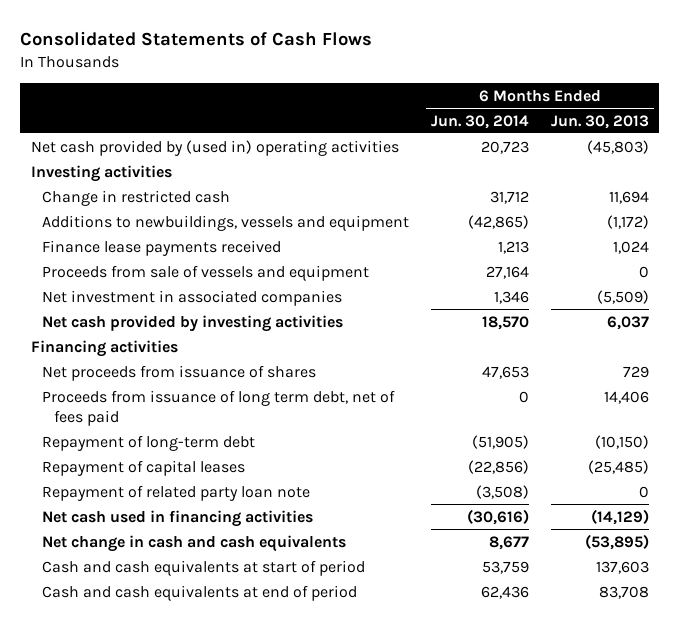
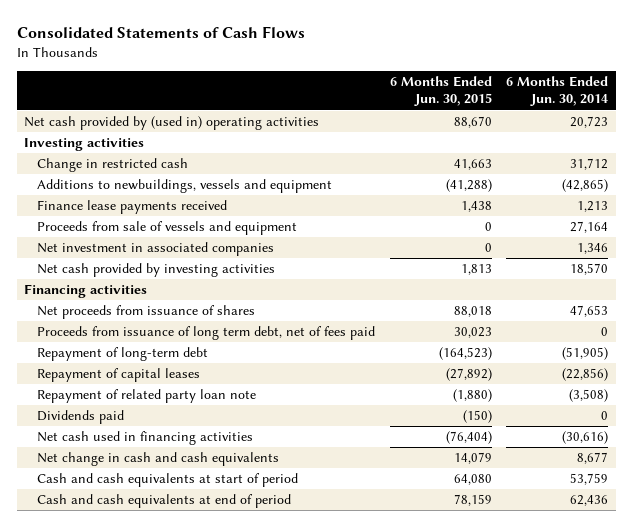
- | 6 Months Ended Jun. 30, 2014 | 6 Months Ended Jun. 30, 2013
+ | 6 Months Ended Jun. 30, 2015 | 6 Months Ended Jun. 30, 2014
+ Dividends paid | (150) | 0

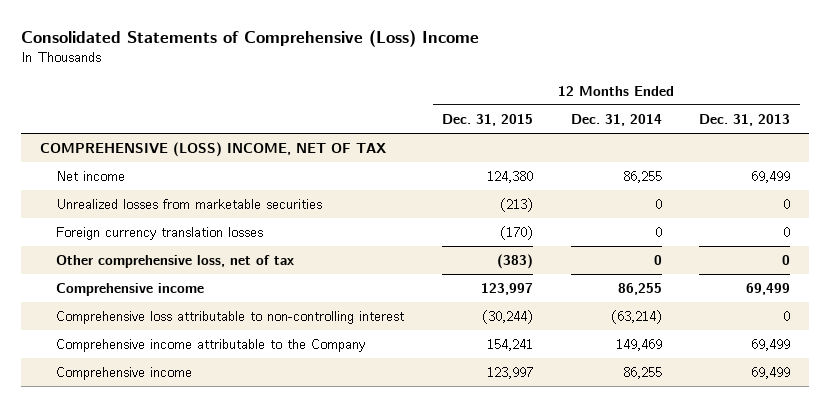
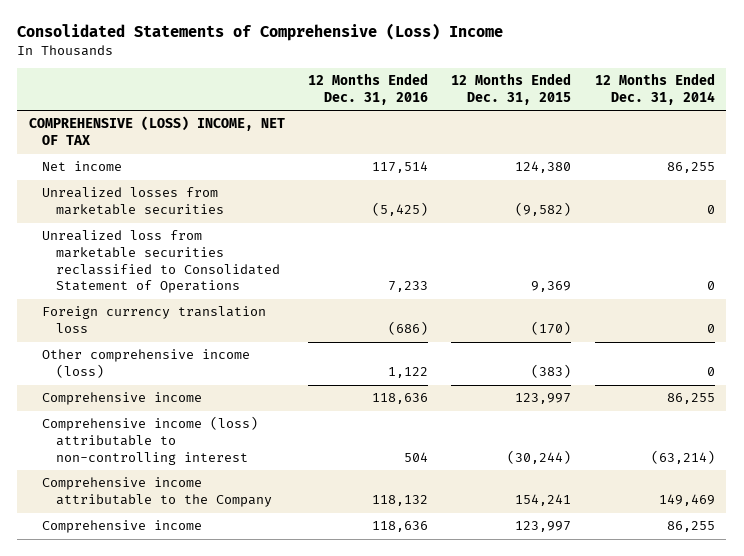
- | 12 Months Ended Dec. 31, 2015 | 12 Months Ended Dec. 31, 2014 | 12 Months Ended Dec. 31, 2013
+ | 12 Months Ended Dec. 31, 2016 | 12 Months Ended Dec. 31, 2015 | 12 Months Ended Dec. 31, 2014
- Unrealized losses from marketable securities | (213) | 0 | 0
- Foreign currency translation losses | (170) | 0 | 0
- Other comprehensive loss, net of tax | (383) | 0 | 0
+ Unrealized losses from marketable securities | (5,425) | (9,582) | 0
+ Unrealized loss from marketable securities reclassified to Consolidated Statement of Operations | 7,233 | 9,369 | 0
+ Foreign currency translation loss | (686) | (170) | 0
+ Other comprehensive income (loss) | 1,122 | (383) | 0
- Comprehensive loss attributable to non-controlling interest | (30,244) | (63,214) | 0
+ Comprehensive income (loss) attributable to non-controlling interest | 504 | (30,244) | (63,214)

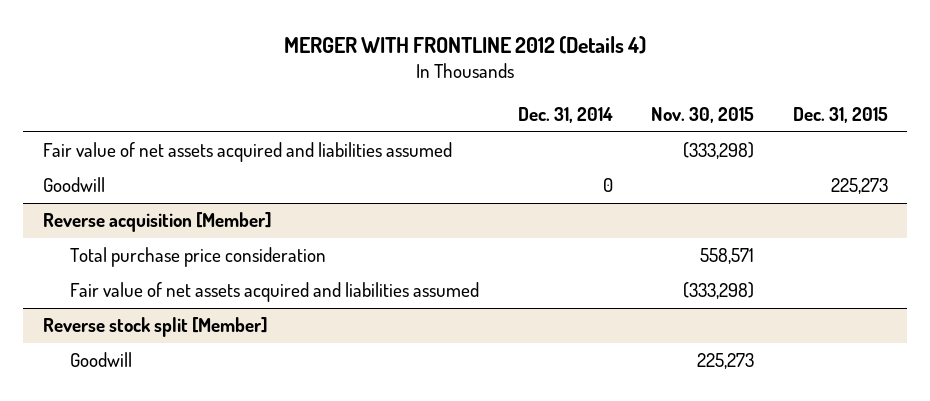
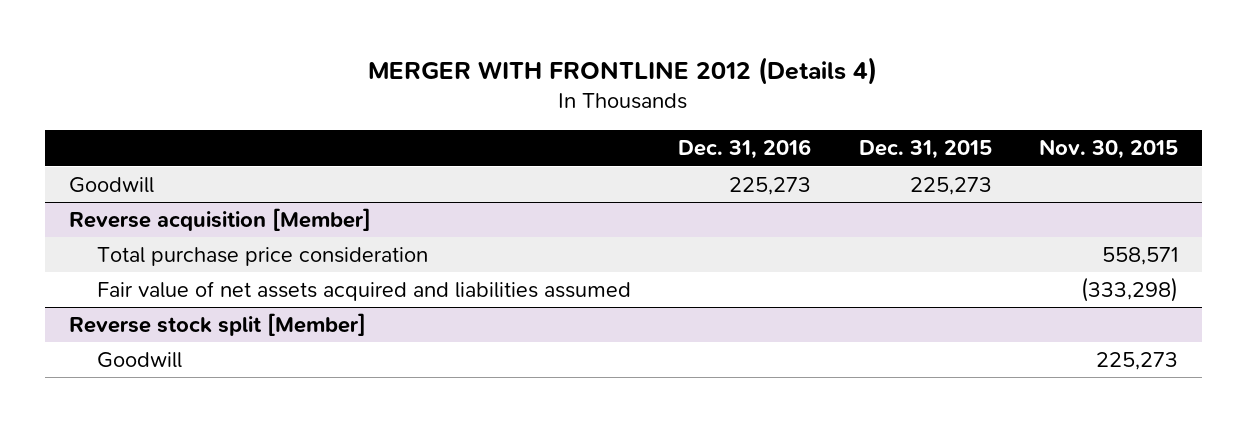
- | Dec. 31, 2014 | Nov. 30, 2015 | Dec. 31, 2015
+ | Dec. 31, 2016 | Dec. 31, 2015 | Nov. 30, 2015
- Fair value of net assets acquired and liabilities assumed | | (333,298) |

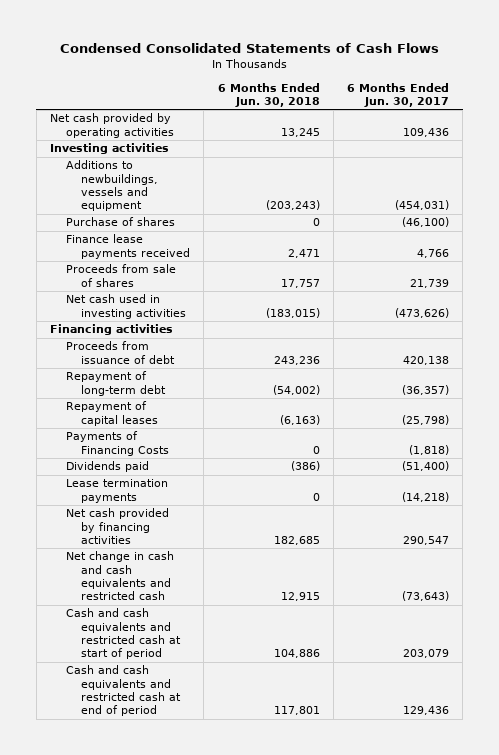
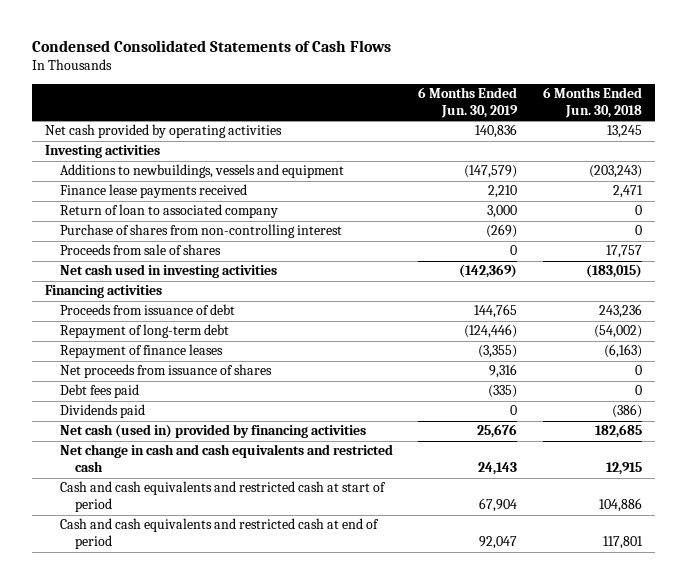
- | 6 Months Ended Jun. 30, 2018 | 6 Months Ended Jun. 30, 2017
+ | 6 Months Ended Jun. 30, 2019 | 6 Months Ended Jun. 30, 2018
- Purchase of shares | 0 | (46,100)
+ Return of loan to associated company | 3,000 | 0
+ Purchase of shares from non-controlling interest | (269) | 0
- Repayment of capital leases | (6,163) | (25,798)
- Payments of Financing Costs | 0 | (1,818)
+ Repayment of finance leases | (3,355) | (6,163)
+ Net proceeds from issuance of shares | 9,316 | 0
+ Debt fees paid | (335) | 0
- Lease termination payments | 0 | (14,218)
- Net cash provided by financing activities | 182,685 | 290,547
+ Net cash (used in) provided by financing activities | 25,676 | 182,685

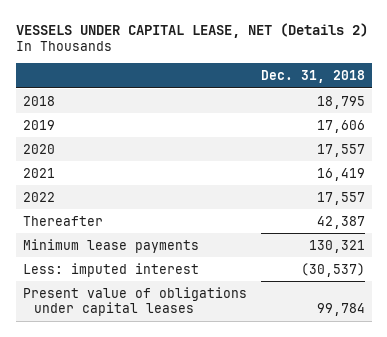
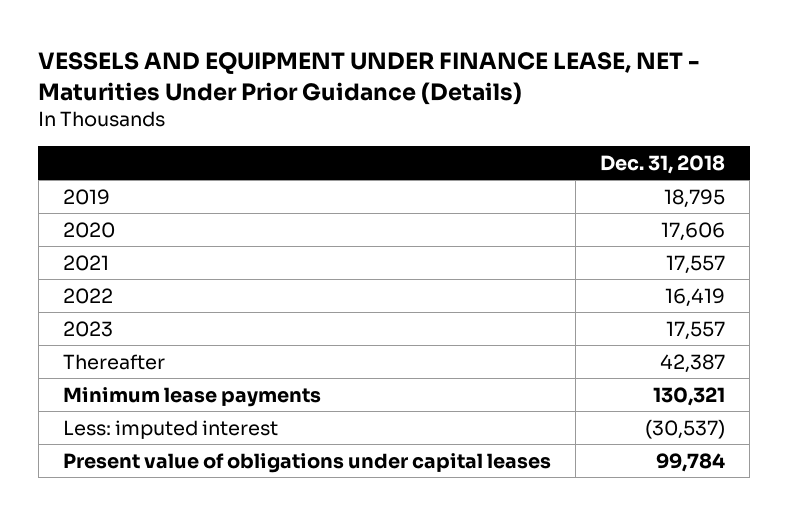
- VESSELS UNDER CAPITAL LEASE, NET (Details 2)
+ VESSELS AND EQUIPMENT UNDER FINANCE LEASE, NET - Maturities Under Prior Guidance (Details)
- 2018 | 18,795
- 2019 | 17,606
- 2020 | 17,557
- 2021 | 16,419
- 2022 | 17,557
+ 2019 | 18,795
+ 2020 | 17,606
+ 2021 | 17,557
+ 2022 | 16,419
+ 2023 | 17,557

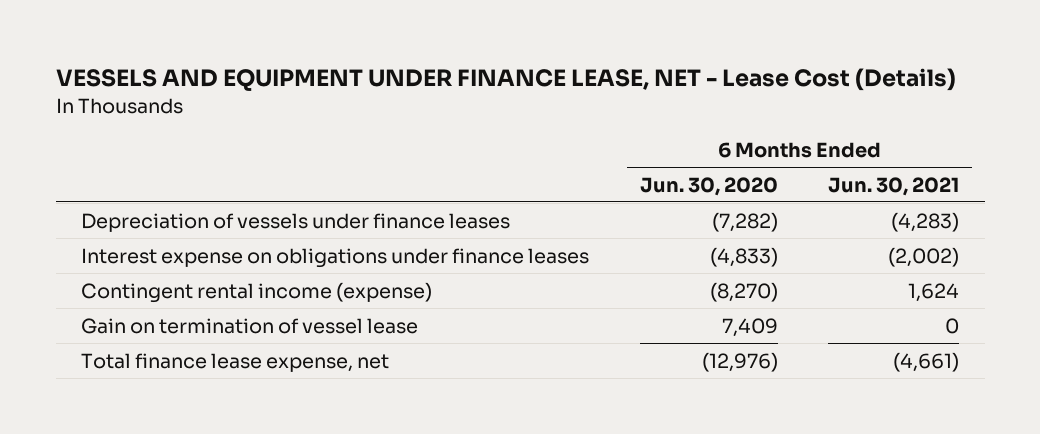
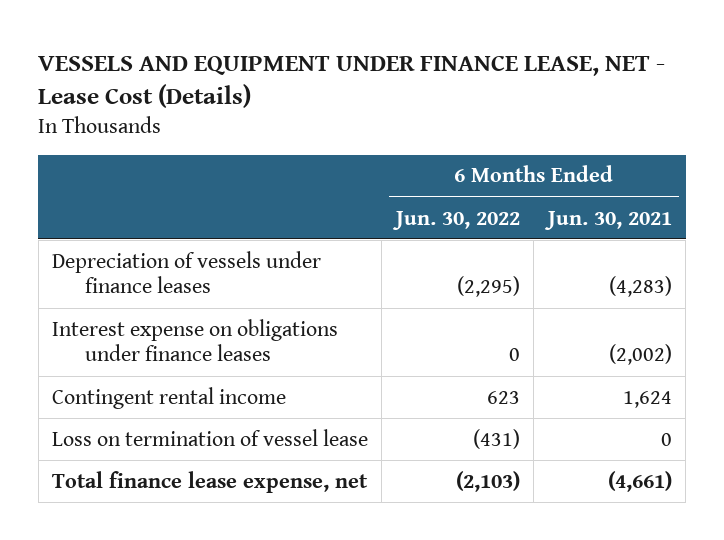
- | 6 Months Ended Jun. 30, 2020 | 6 Months Ended Jun. 30, 2021
+ | 6 Months Ended Jun. 30, 2022 | 6 Months Ended Jun. 30, 2021
- Contingent rental income (expense) | (8,270) | 1,624
- Gain on termination of vessel lease | 7,409 | 0
+ Contingent rental income | 623 | 1,624
+ Loss on termination of vessel lease | (431) | 0

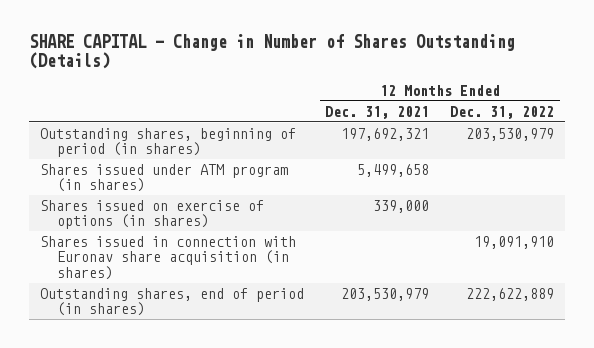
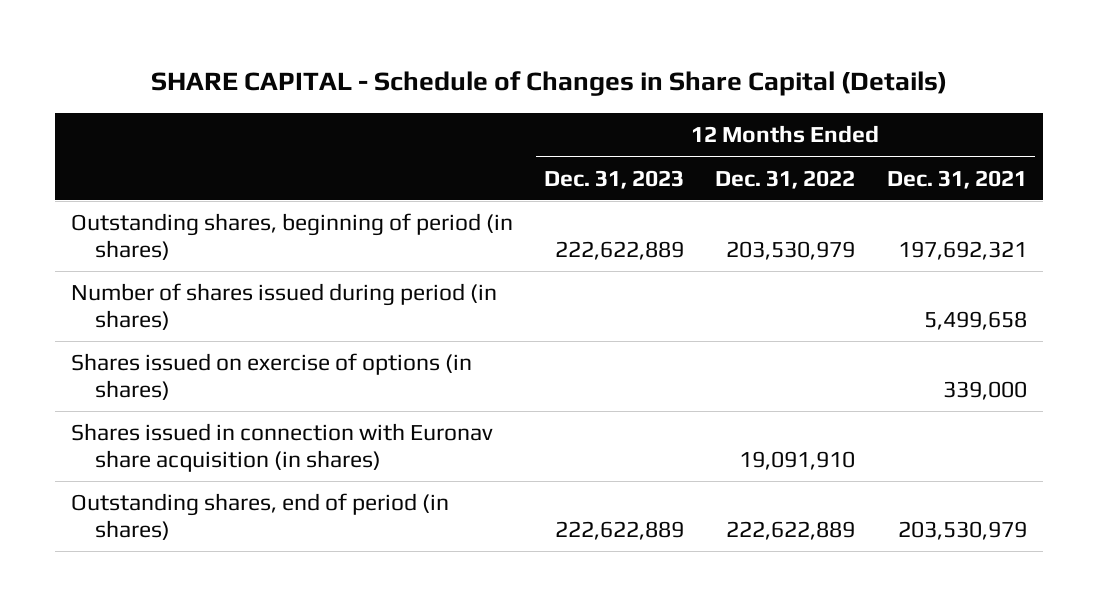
- SHARE CAPITAL - Change in Number of Shares Outstanding (Details)
+ SHARE CAPITAL - Schedule of Changes in Share Capital (Details)
- | 12 Months Ended Dec. 31, 2021 | 12 Months Ended Dec. 31, 2022
+ | 12 Months Ended Dec. 31, 2023 | 12 Months Ended Dec. 31, 2022 | 12 Months Ended Dec. 31, 2021
- Shares issued under ATM program (in shares) | 5,499,658 |
+ Number of shares issued during period (in shares) | | | 5,499,658

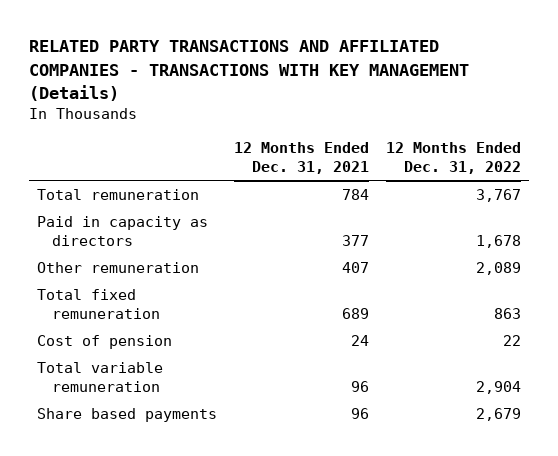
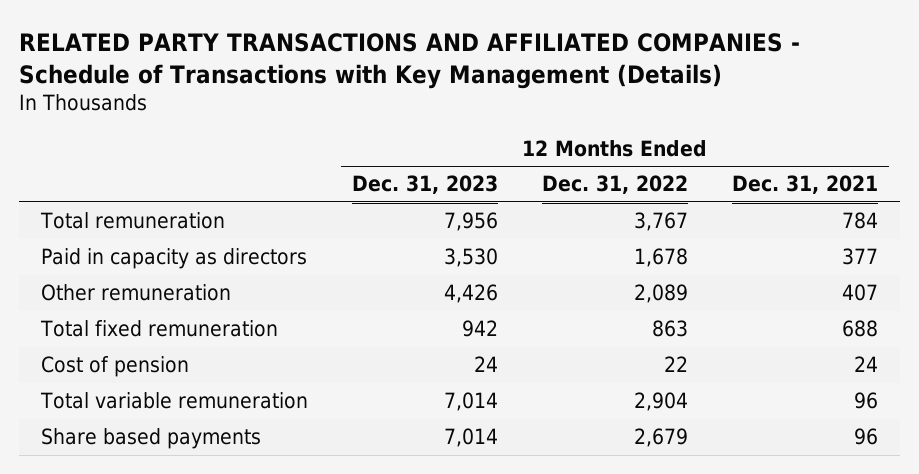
- RELATED PARTY TRANSACTIONS AND AFFILIATED COMPANIES - TRANSACTIONS WITH KEY MANAGEMENT (Details)
+ RELATED PARTY TRANSACTIONS AND AFFILIATED COMPANIES - Schedule of Transactions with Key Management (Details)
- | 12 Months Ended Dec. 31, 2021 | 12 Months Ended Dec. 31, 2022
+ | 12 Months Ended Dec. 31, 2023 | 12 Months Ended Dec. 31, 2022 | 12 Months Ended Dec. 31, 2021
- Total fixed remuneration | 689 | 863
+ Total fixed remuneration | 942 | 863 | 688

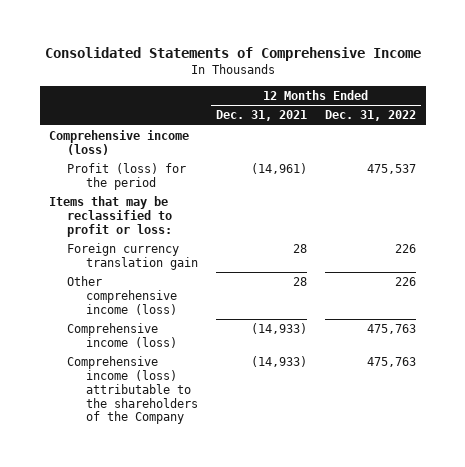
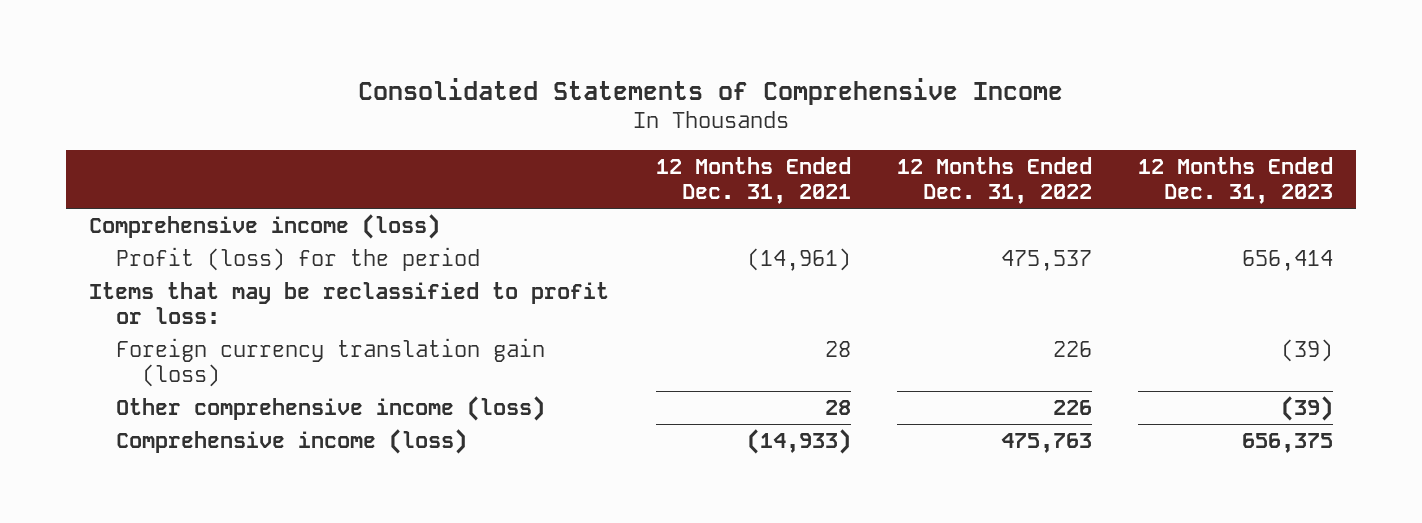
- | 12 Months Ended Dec. 31, 2021 | 12 Months Ended Dec. 31, 2022
+ | 12 Months Ended Dec. 31, 2021 | 12 Months Ended Dec. 31, 2022 | 12 Months Ended Dec. 31, 2023
- Foreign currency translation gain | 28 | 226
+ Foreign currency translation gain (loss) | 28 | 226 | (39)
- Comprehensive income (loss) attributable to the shareholders of the Company | (14,933) | 475,763

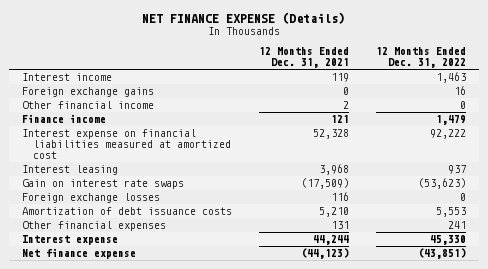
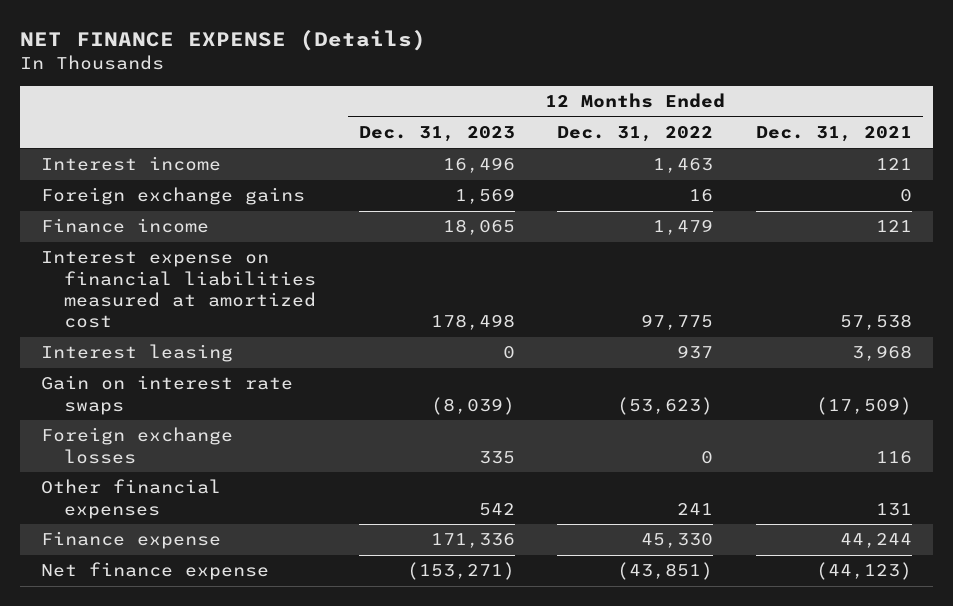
- | 12 Months Ended Dec. 31, 2021 | 12 Months Ended Dec. 31, 2022
+ | 12 Months Ended Dec. 31, 2023 | 12 Months Ended Dec. 31, 2022 | 12 Months Ended Dec. 31, 2021
- Interest income | 119 | 1,463
+ Interest income | 16,496 | 1,463 | 121
- Other financial income | 2 | 0
- Interest expense on financial liabilities measured at amortized cost | 52,328 | 92,222
+ Interest expense on financial liabilities measured at amortized cost | 178,498 | 97,775 | 57,538
- Amortization of debt issuance costs | 5,210 | 5,553
- Interest expense | 44,244 | 45,330
+ Finance expense | 171,336 | 45,330 | 44,244

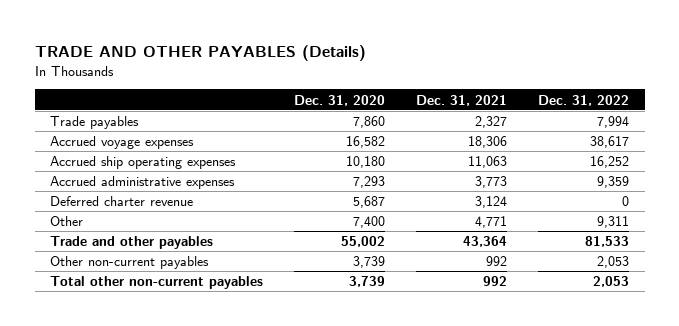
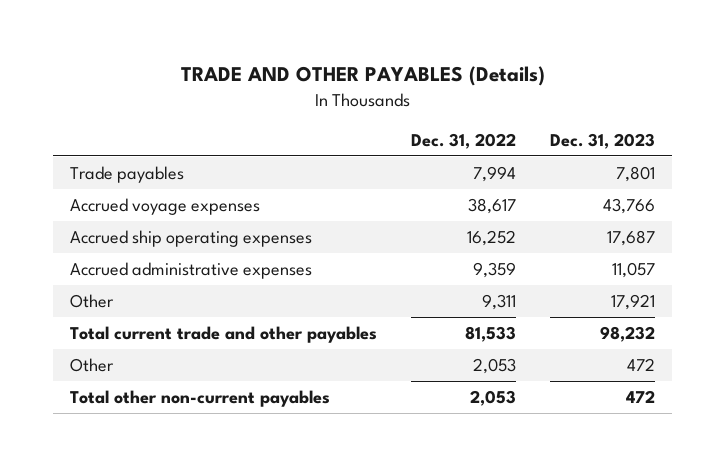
- | Dec. 31, 2020 | Dec. 31, 2021 | Dec. 31, 2022
+ | Dec. 31, 2022 | Dec. 31, 2023
- Deferred charter revenue | 5,687 | 3,124 | 0
- Trade and other payables | 55,002 | 43,364 | 81,533
- Other non-current payables | 3,739 | 992 | 2,053
+ Total current trade and other payables | 81,533 | 98,232
+ Other | 2,053 | 472

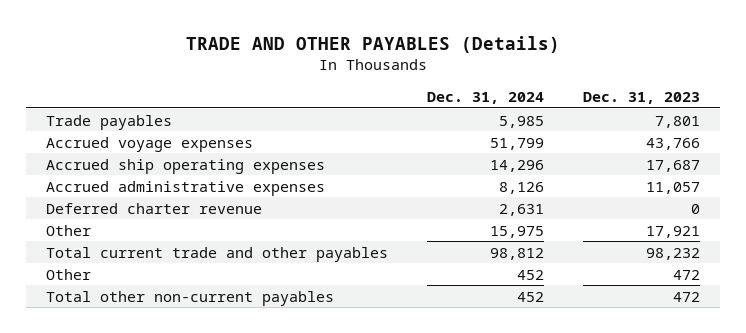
- | Dec. 31, 2022 | Dec. 31, 2023
+ | Dec. 31, 2024 | Dec. 31, 2023
+ Deferred charter revenue | 2,631 | 0

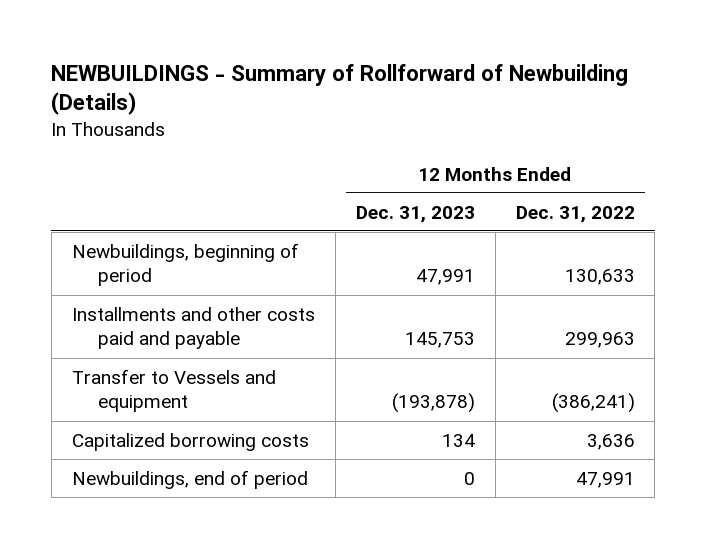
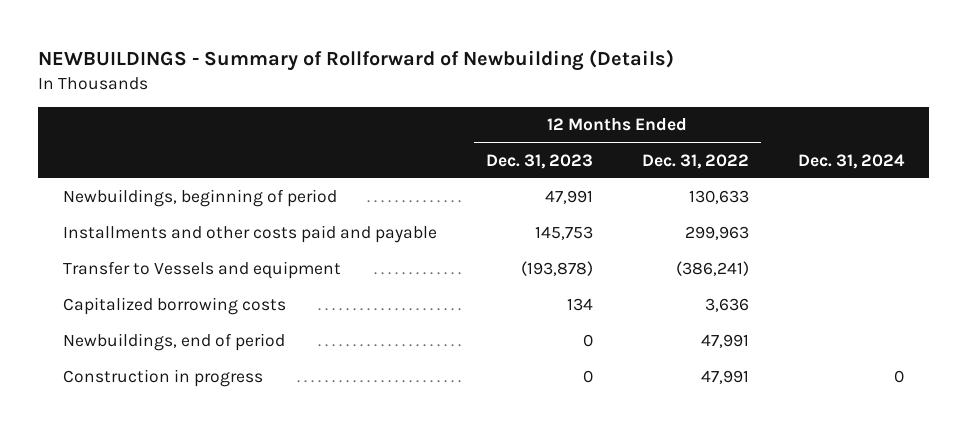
- | 12 Months Ended Dec. 31, 2023 | 12 Months Ended Dec. 31, 2022
+ | 12 Months Ended Dec. 31, 2023 | 12 Months Ended Dec. 31, 2022 | Dec. 31, 2024
+ Construction in progress | 0 | 47,991 | 0

